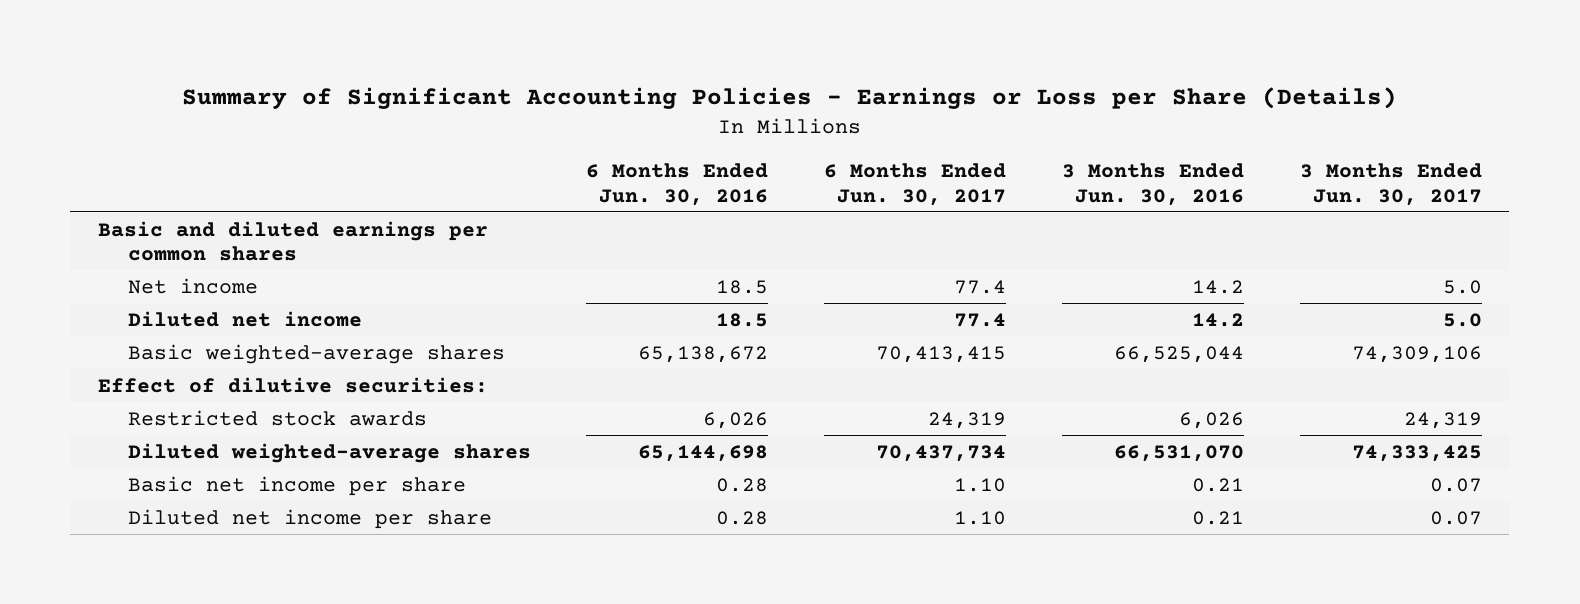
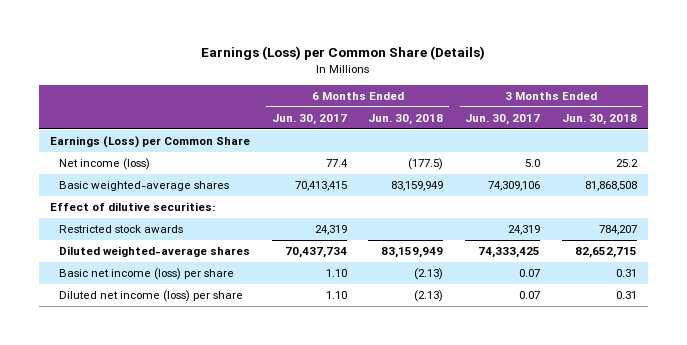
- Summary of Significant Accounting Policies - Earnings or Loss per Share (Details)
+ Earnings (Loss) per Common Share (Details)
- | 6 Months Ended Jun. 30, 2016 | 6 Months Ended Jun. 30, 2017 | 3 Months Ended Jun. 30, 2016 | 3 Months Ended Jun. 30, 2017
+ | 6 Months Ended Jun. 30, 2017 | 6 Months Ended Jun. 30, 2018 | 3 Months Ended Jun. 30, 2017 | 3 Months Ended Jun. 30, 2018
- Basic and diluted earnings per common shares
- Net income | 18.5 | 77.4 | 14.2 | 5.0
- Diluted net income | 18.5 | 77.4 | 14.2 | 5.0
+ Earnings (Loss) per Common Share
+ Net income (loss) | 77.4 | (177.5) | 5.0 | 25.2
- Basic net income per share | 0.28 | 1.10 | 0.21 | 0.07
- Diluted net income per share | 0.28 | 1.10 | 0.21 | 0.07
+ Basic net income (loss) per share | 1.10 | (2.13) | 0.07 | 0.31
+ Diluted net income (loss) per share | 1.10 | (2.13) | 0.07 | 0.31

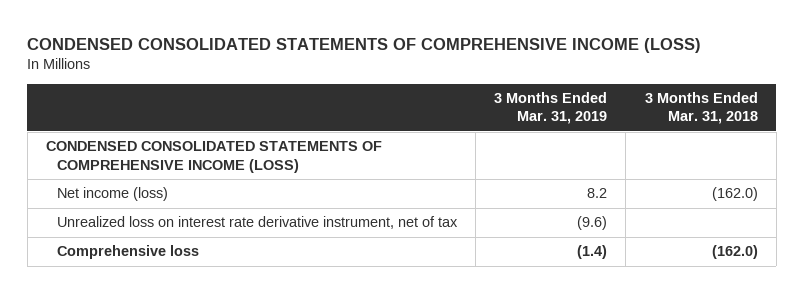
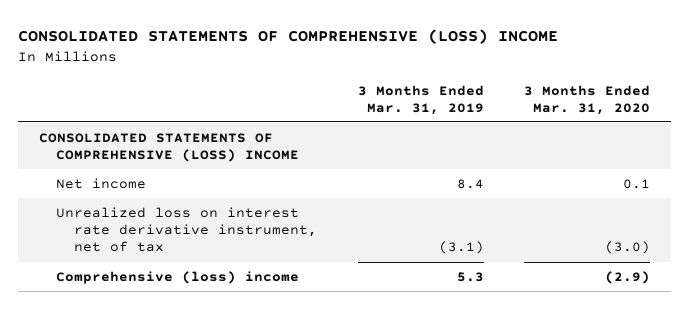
- CONDENSED CONSOLIDATED STATEMENTS OF COMPREHENSIVE INCOME (LOSS)
+ CONSOLIDATED STATEMENTS OF COMPREHENSIVE (LOSS) INCOME
- | 3 Months Ended Mar. 31, 2019 | 3 Months Ended Mar. 31, 2018
+ | 3 Months Ended Mar. 31, 2019 | 3 Months Ended Mar. 31, 2020
- CONDENSED CONSOLIDATED STATEMENTS OF COMPREHENSIVE INCOME (LOSS)
- Net income (loss) | 8.2 | (162.0)
- Unrealized loss on interest rate derivative instrument, net of tax | (9.6) |
- Comprehensive loss | (1.4) | (162.0)
+ CONSOLIDATED STATEMENTS OF COMPREHENSIVE (LOSS) INCOME
+ Net income | 8.4 | 0.1
+ Unrealized loss on interest rate derivative instrument, net of tax | (3.1) | (3.0)
+ Comprehensive (loss) income | 5.3 | (2.9)

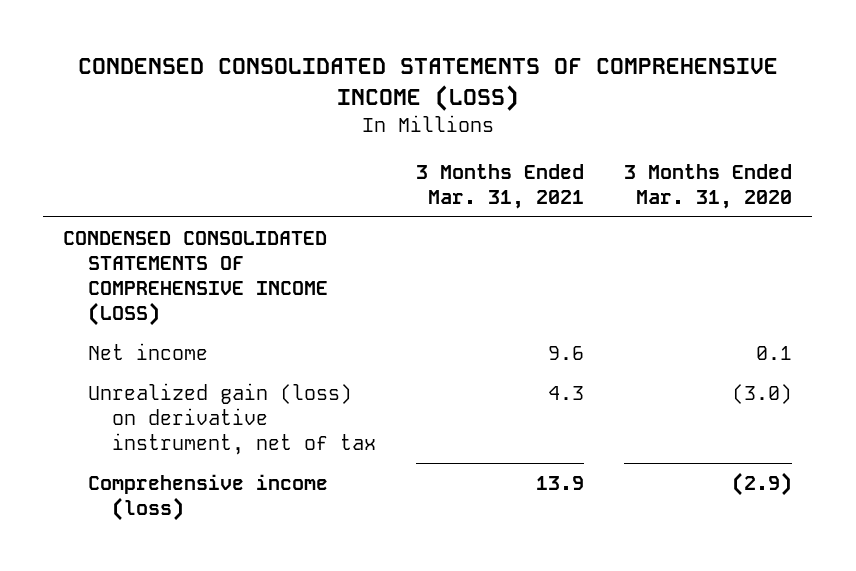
- CONSOLIDATED STATEMENTS OF COMPREHENSIVE (LOSS) INCOME
+ CONDENSED CONSOLIDATED STATEMENTS OF COMPREHENSIVE INCOME (LOSS)
- | 3 Months Ended Mar. 31, 2019 | 3 Months Ended Mar. 31, 2020
+ | 3 Months Ended Mar. 31, 2021 | 3 Months Ended Mar. 31, 2020
- CONSOLIDATED STATEMENTS OF COMPREHENSIVE (LOSS) INCOME
+ CONDENSED CONSOLIDATED STATEMENTS OF COMPREHENSIVE INCOME (LOSS)
- Unrealized loss on interest rate derivative instrument, net of tax | (3.1) | (3.0)
- Comprehensive (loss) income | 5.3 | (2.9)
+ Unrealized gain (loss) on derivative instrument, net of tax | 4.3 | (3.0)
+ Comprehensive income (loss) | 13.9 | (2.9)

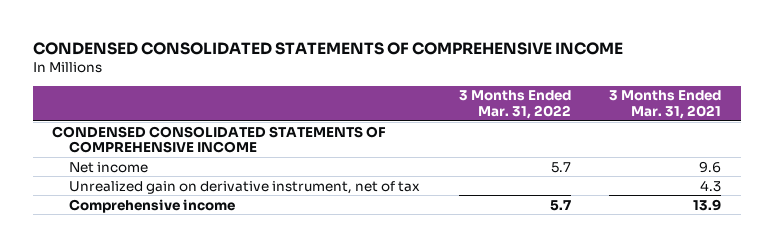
- CONDENSED CONSOLIDATED STATEMENTS OF COMPREHENSIVE INCOME (LOSS)
+ CONDENSED CONSOLIDATED STATEMENTS OF COMPREHENSIVE INCOME
- | 3 Months Ended Mar. 31, 2021 | 3 Months Ended Mar. 31, 2020
+ | 3 Months Ended Mar. 31, 2022 | 3 Months Ended Mar. 31, 2021
- CONDENSED CONSOLIDATED STATEMENTS OF COMPREHENSIVE INCOME (LOSS)
+ CONDENSED CONSOLIDATED STATEMENTS OF COMPREHENSIVE INCOME
- Unrealized gain (loss) on derivative instrument, net of tax | 4.3 | (3.0)
- Comprehensive income (loss) | 13.9 | (2.9)
+ Unrealized gain on derivative instrument, net of tax | | 4.3
+ Comprehensive income | 5.7 | 13.9

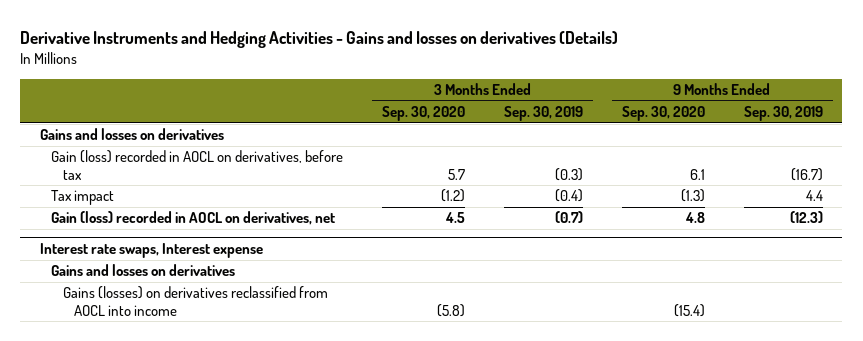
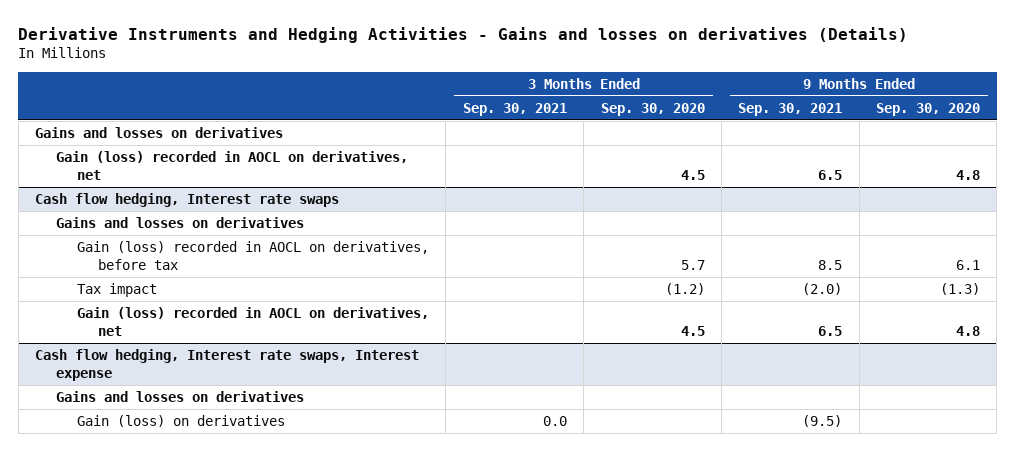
- | 3 Months Ended Sep. 30, 2020 | 3 Months Ended Sep. 30, 2019 | 9 Months Ended Sep. 30, 2020 | 9 Months Ended Sep. 30, 2019
+ | 3 Months Ended Sep. 30, 2021 | 3 Months Ended Sep. 30, 2020 | 9 Months Ended Sep. 30, 2021 | 9 Months Ended Sep. 30, 2020
+ Gain (loss) recorded in AOCL on derivatives, net | | 4.5 | 6.5 | 4.8
+ Cash flow hedging, Interest rate swaps
+ Gains and losses on derivatives
- Interest rate swaps, Interest expense
+ Cash flow hedging, Interest rate swaps, Interest expense
- Gains (losses) on derivatives reclassified from AOCL into income | (5.8) | | (15.4) |
+ Gain (loss) on derivatives | 0.0 | | (9.5) |

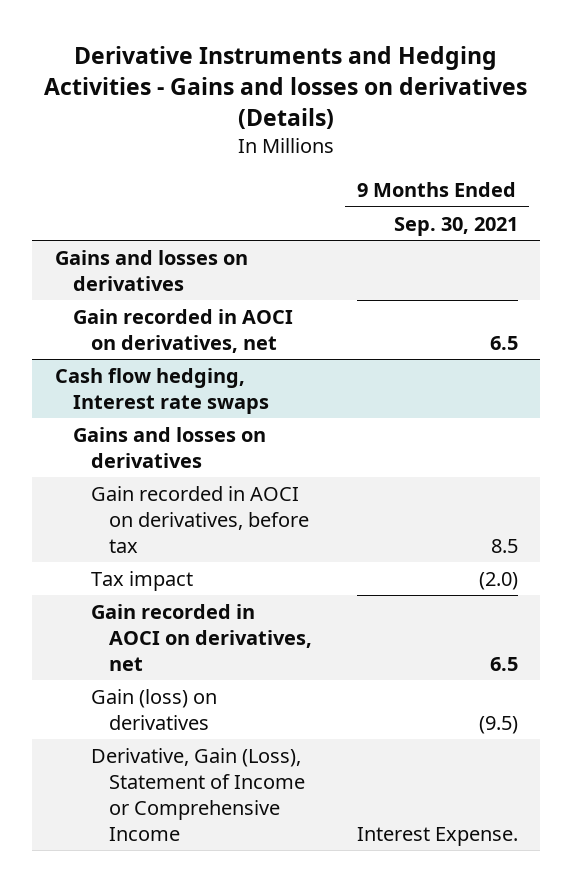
- | 3 Months Ended Sep. 30, 2021 | 3 Months Ended Sep. 30, 2020 | 9 Months Ended Sep. 30, 2021 | 9 Months Ended Sep. 30, 2020
+ | 9 Months Ended Sep. 30, 2021
- Gain (loss) recorded in AOCL on derivatives, net | | 4.5 | 6.5 | 4.8
+ Gain recorded in AOCI on derivatives, net | 6.5
@ Cash flow hedging, Interest rate swaps
- Gain (loss) recorded in AOCL on derivatives, before tax | | 5.7 | 8.5 | 6.1
+ Gain recorded in AOCI on derivatives, before tax | 8.5
- Gain (loss) recorded in AOCL on derivatives, net | | 4.5 | 6.5 | 4.8
- Cash flow hedging, Interest rate swaps, Interest expense
- Gains and losses on derivatives
@ Cash flow hedging, Interest rate swaps
+ Gain recorded in AOCI on derivatives, net | 6.5
+ Derivative, Gain (Loss), Statement of Income or Comprehensive Income | Interest Expense.

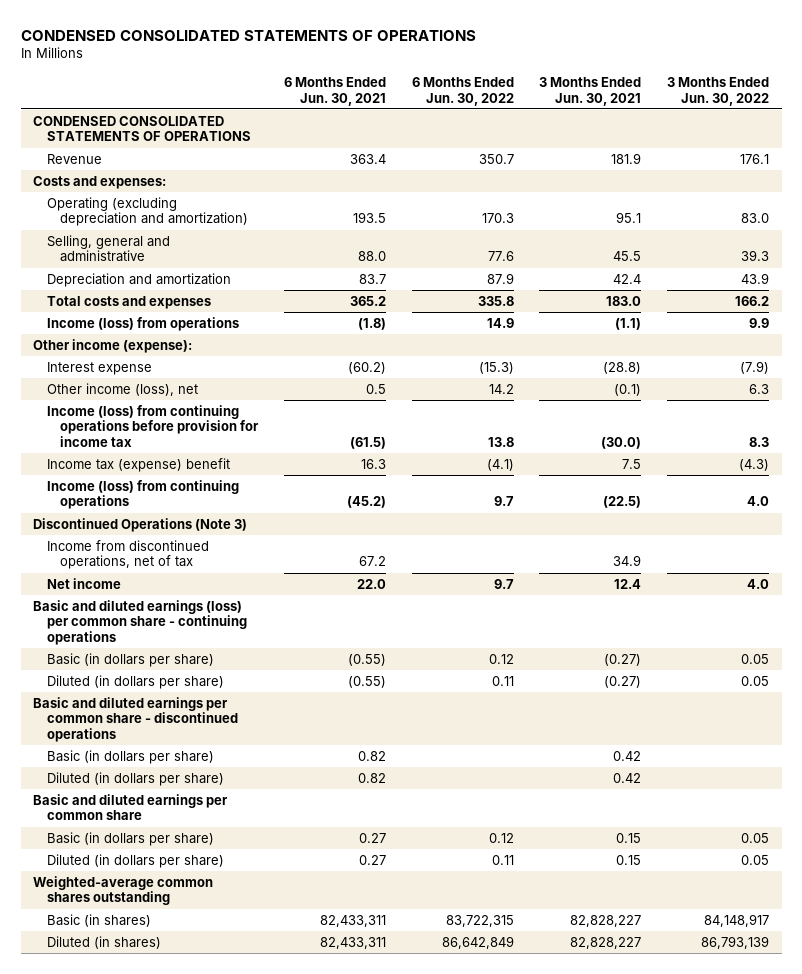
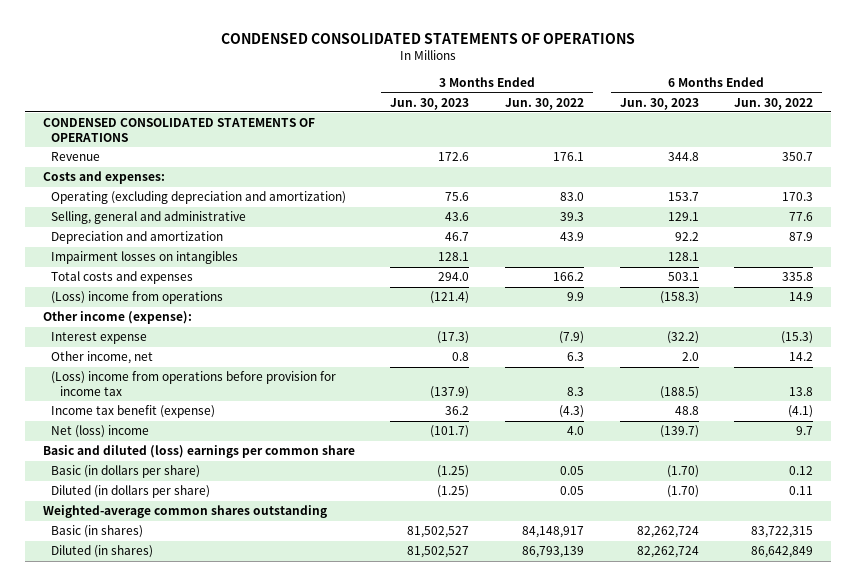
- | 6 Months Ended Jun. 30, 2021 | 6 Months Ended Jun. 30, 2022 | 3 Months Ended Jun. 30, 2021 | 3 Months Ended Jun. 30, 2022
+ | 3 Months Ended Jun. 30, 2023 | 3 Months Ended Jun. 30, 2022 | 6 Months Ended Jun. 30, 2023 | 6 Months Ended Jun. 30, 2022
+ Impairment losses on intangibles | 128.1 | | 128.1 |
- Income (loss) from operations | (1.8) | 14.9 | (1.1) | 9.9
+ (Loss) income from operations | (121.4) | 9.9 | (158.3) | 14.9
- Other income (loss), net | 0.5 | 14.2 | (0.1) | 6.3
- Income (loss) from continuing operations before provision for income tax | (61.5) | 13.8 | (30.0) | 8.3
- Income tax (expense) benefit | 16.3 | (4.1) | 7.5 | (4.3)
- Income (loss) from continuing operations | (45.2) | 9.7 | (22.5) | 4.0
- Discontinued Operations (Note 3)
- Income from discontinued operations, net of tax | 67.2 | | 34.9 |
- Net income | 22.0 | 9.7 | 12.4 | 4.0
- Basic and diluted earnings (loss) per common share - continuing operations
- Basic (in dollars per share) | (0.55) | 0.12 | (0.27) | 0.05
- Diluted (in dollars per share) | (0.55) | 0.11 | (0.27) | 0.05
- Basic and diluted earnings per common share - discontinued operations
- Basic (in dollars per share) | 0.82 | | 0.42 |
- Diluted (in dollars per share) | 0.82 | | 0.42 |
- Basic and diluted earnings per common share
+ Other income, net | 0.8 | 6.3 | 2.0 | 14.2
+ (Loss) income from operations before provision for income tax | (137.9) | 8.3 | (188.5) | 13.8
+ Income tax benefit (expense) | 36.2 | (4.3) | 48.8 | (4.1)
+ Net (loss) income | (101.7) | 4.0 | (139.7) | 9.7
+ Basic and diluted (loss) earnings per common share

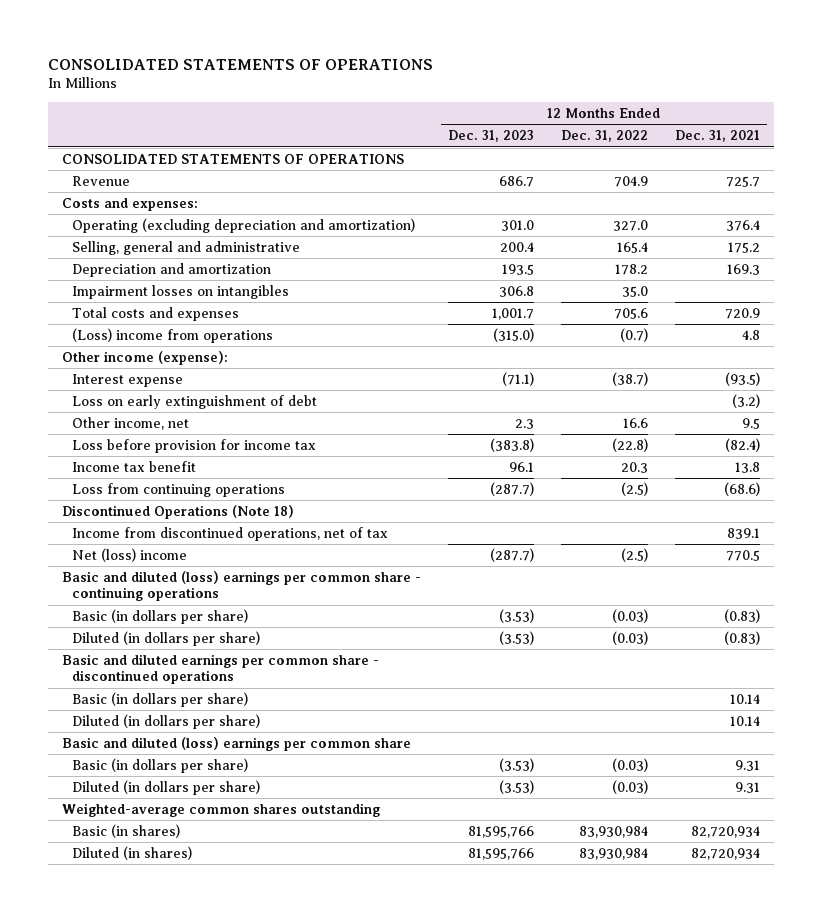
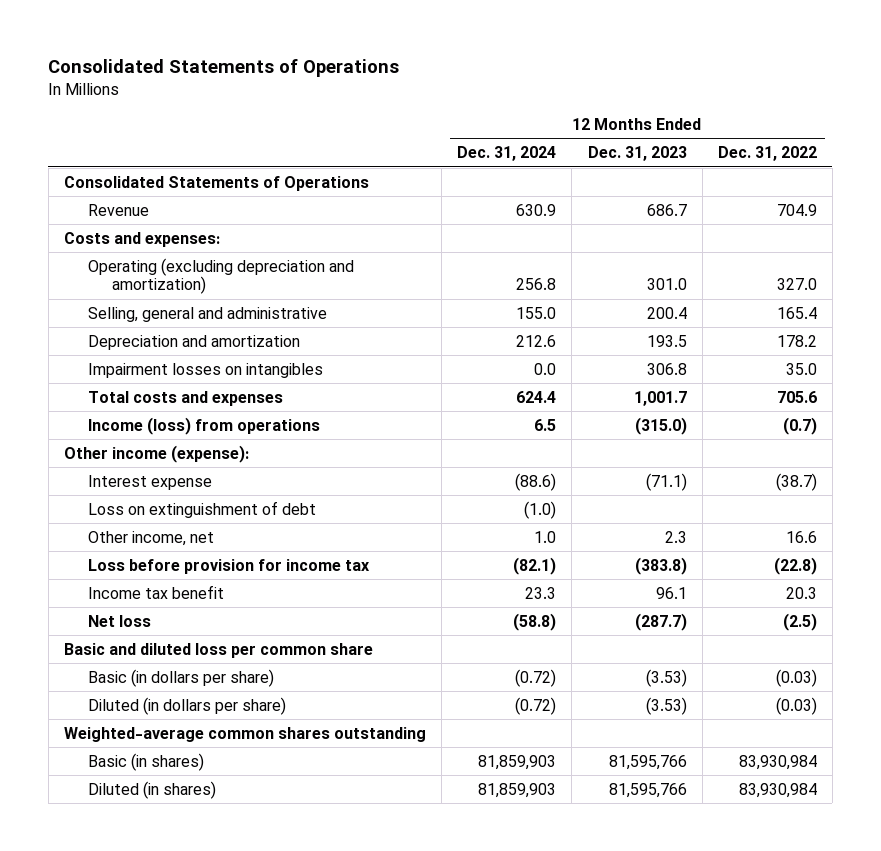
- CONSOLIDATED STATEMENTS OF OPERATIONS
+ Consolidated Statements of Operations
- | 12 Months Ended Dec. 31, 2023 | 12 Months Ended Dec. 31, 2022 | 12 Months Ended Dec. 31, 2021
+ | 12 Months Ended Dec. 31, 2024 | 12 Months Ended Dec. 31, 2023 | 12 Months Ended Dec. 31, 2022
- CONSOLIDATED STATEMENTS OF OPERATIONS
+ Consolidated Statements of Operations
- (Loss) income from operations | (315.0) | (0.7) | 4.8
+ Income (loss) from operations | 6.5 | (315.0) | (0.7)
- Loss on early extinguishment of debt | | | (3.2)
+ Loss on extinguishment of debt | (1.0) | |
- Loss from continuing operations | (287.7) | (2.5) | (68.6)
- Discontinued Operations (Note 18)
- Income from discontinued operations, net of tax | | | 839.1
- Net (loss) income | (287.7) | (2.5) | 770.5
- Basic and diluted (loss) earnings per common share - continuing operations
- Basic (in dollars per share) | (3.53) | (0.03) | (0.83)
- Diluted (in dollars per share) | (3.53) | (0.03) | (0.83)
- Basic and diluted earnings per common share - discontinued operations
- Basic (in dollars per share) | | | 10.14
- Diluted (in dollars per share) | | | 10.14
- Basic and diluted (loss) earnings per common share
+ Net loss | (58.8) | (287.7) | (2.5)
+ Basic and diluted loss per common share

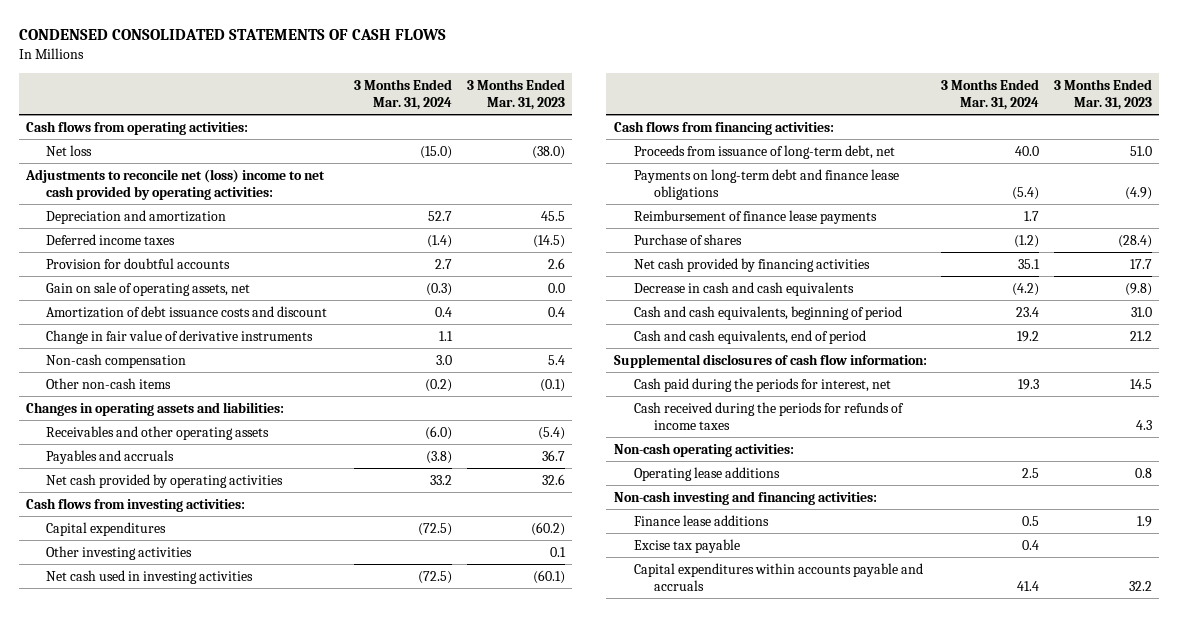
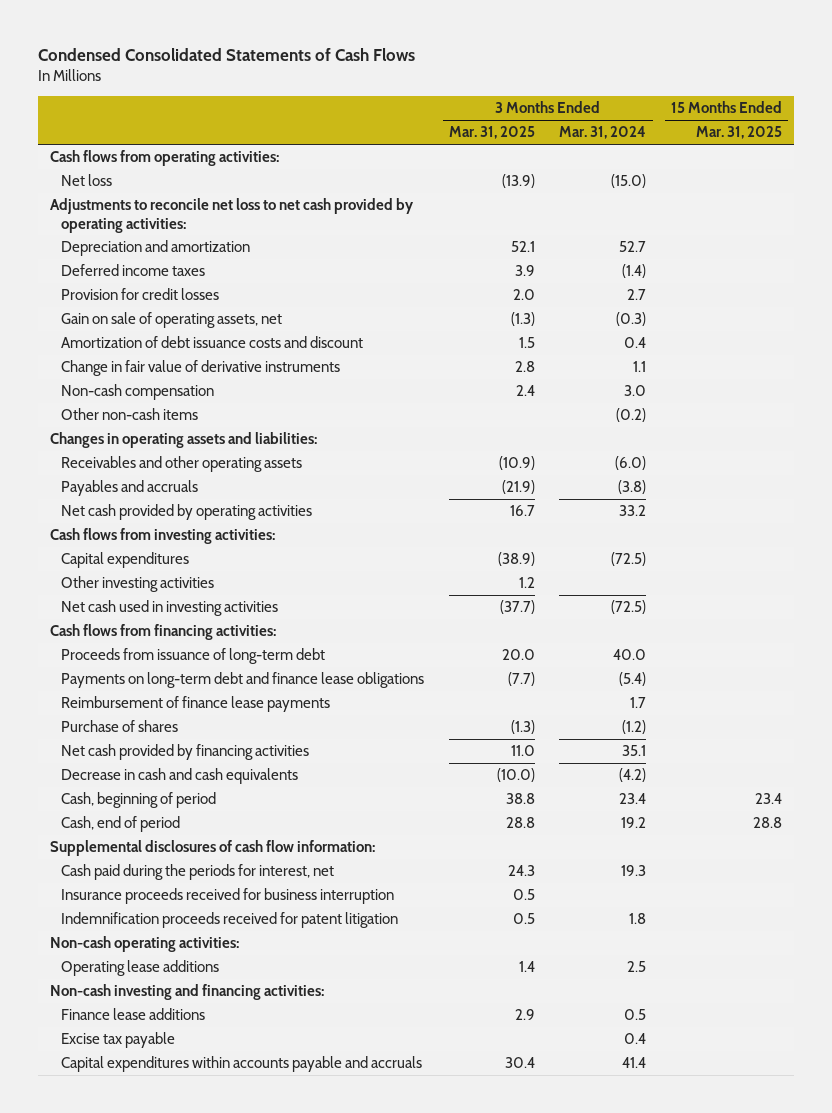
- CONDENSED CONSOLIDATED STATEMENTS OF CASH FLOWS
+ Condensed Consolidated Statements of Cash Flows
- | 3 Months Ended Mar. 31, 2024 | 3 Months Ended Mar. 31, 2023
+ | 3 Months Ended Mar. 31, 2025 | 3 Months Ended Mar. 31, 2024 | 15 Months Ended Mar. 31, 2025
- Adjustments to reconcile net (loss) income to net cash provided by operating activities:
+ Adjustments to reconcile net loss to net cash provided by operating activities:
- Provision for doubtful accounts | 2.7 | 2.6
+ Provision for credit losses | 2.0 | 2.7 |
- Proceeds from issuance of long-term debt, net | 40.0 | 51.0
+ Proceeds from issuance of long-term debt | 20.0 | 40.0 |
- Cash and cash equivalents, beginning of period | 23.4 | 31.0
- Cash and cash equivalents, end of period | 19.2 | 21.2
+ Cash, beginning of period | 38.8 | 23.4 | 23.4
+ Cash, end of period | 28.8 | 19.2 | 28.8
- Cash received during the periods for refunds of income taxes | | 4.3
+ Insurance proceeds received for business interruption | 0.5 | |
+ Indemnification proceeds received for patent litigation | 0.5 | 1.8 |

